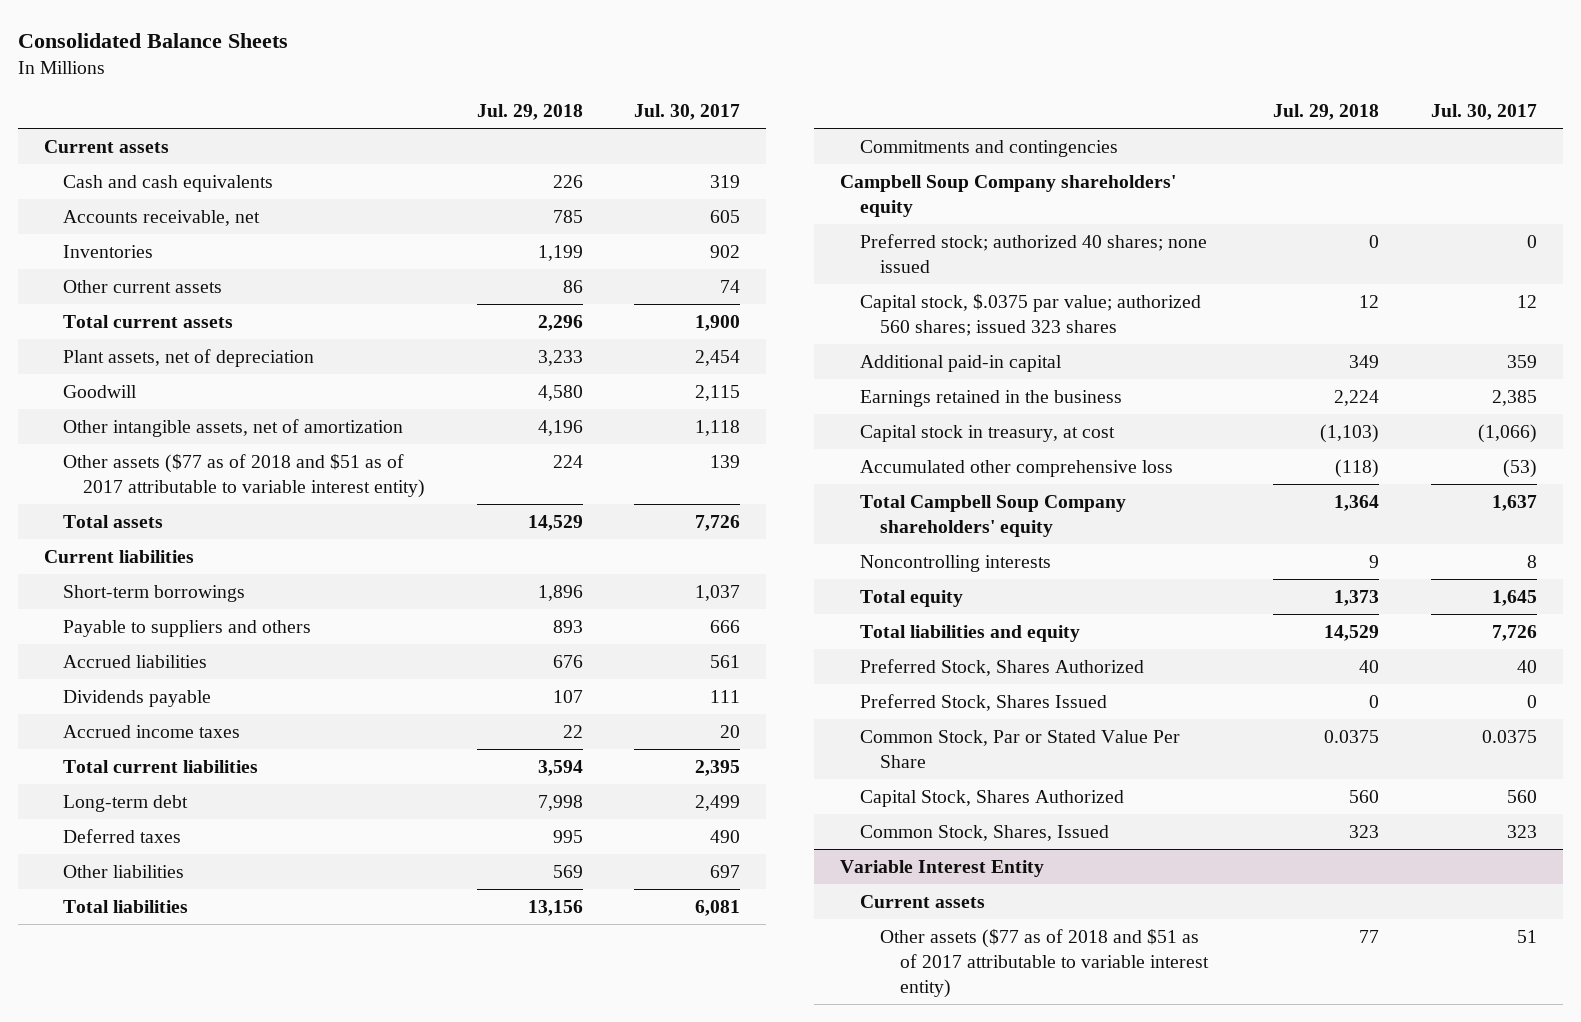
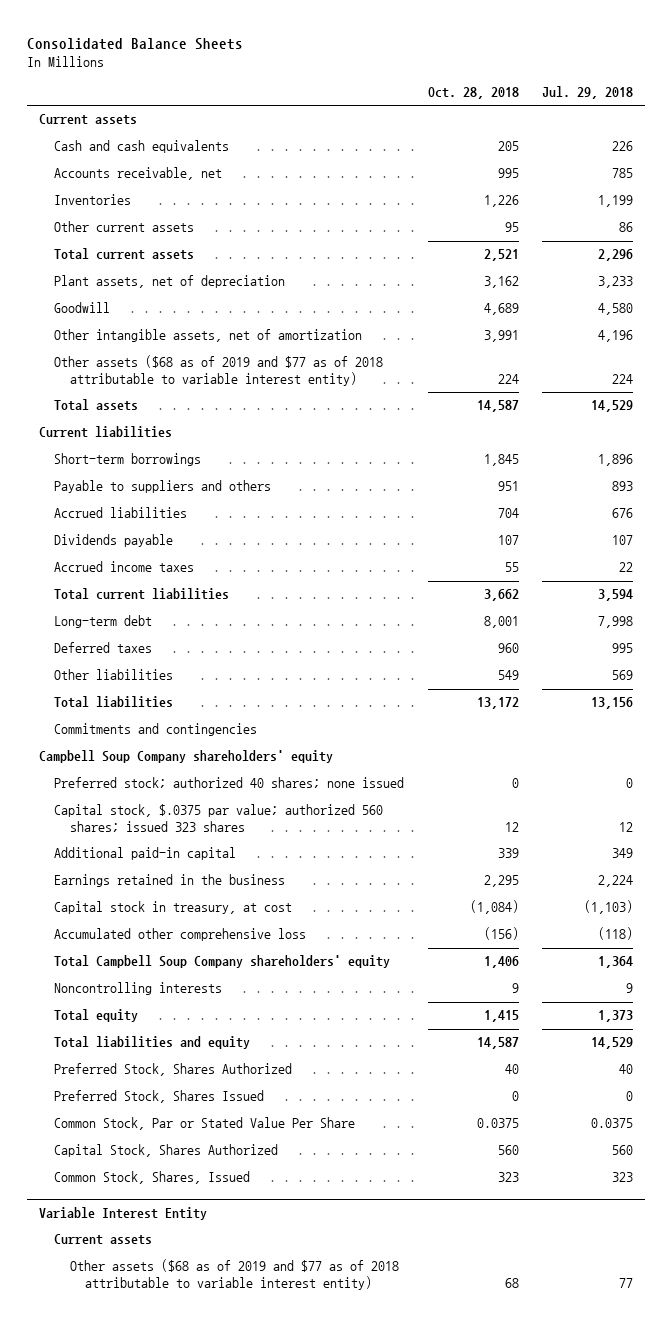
- | Jul. 29, 2018 | Jul. 30, 2017
+ | Oct. 28, 2018 | Jul. 29, 2018
- Other assets ($77 as of 2018 and $51 as of 2017 attributable to variable interest entity) | 224 | 139
+ Other assets ($68 as of 2019 and $77 as of 2018 attributable to variable interest entity) | 224 | 224
@ Variable Interest Entity
- Other assets ($77 as of 2018 and $51 as of 2017 attributable to variable interest entity) | 77 | 51
+ Other assets ($68 as of 2019 and $77 as of 2018 attributable to variable interest entity) | 68 | 77

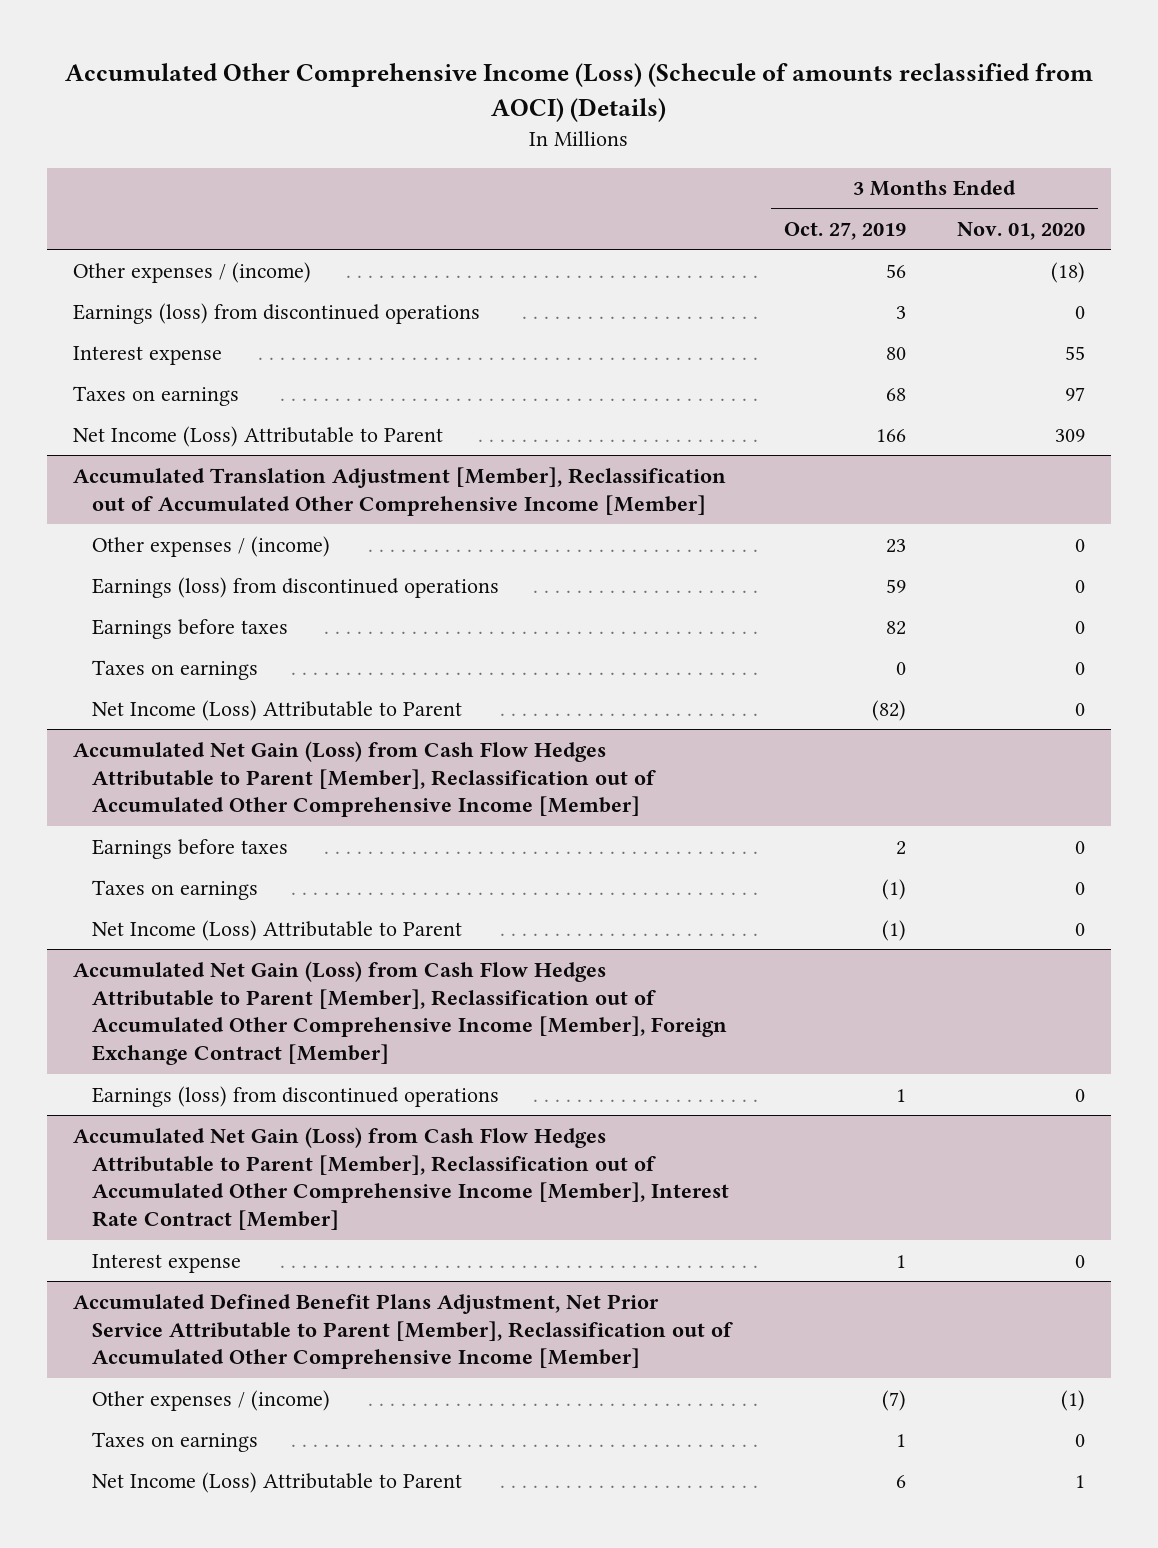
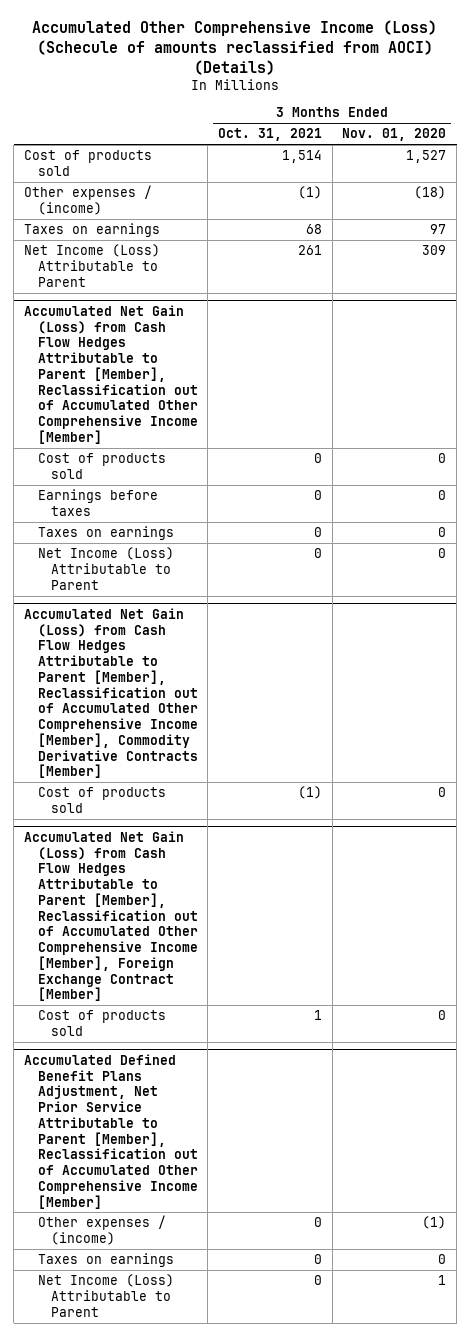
- | 3 Months Ended Oct. 27, 2019 | 3 Months Ended Nov. 01, 2020
+ | 3 Months Ended Oct. 31, 2021 | 3 Months Ended Nov. 01, 2020
+ Cost of products sold | 1,514 | 1,527
- Earnings (loss) from discontinued operations | 3 | 0
- Interest expense | 80 | 55
- Accumulated Translation Adjustment [Member], Reclassification out of Accumulated Other Comprehensive Income [Member]
- Other expenses / (income) | 23 | 0
- Earnings (loss) from discontinued operations | 59 | 0
- Earnings before taxes | 82 | 0
- Taxes on earnings | 0 | 0
- Net Income (Loss) Attributable to Parent | (82) | 0
@ Accumulated Net Gain (Loss) from Cash Flow Hedges Attributable to Parent [Member], Reclassification out of Accumulated Other Comprehensive Income [Member]
+ Cost of products sold | 0 | 0
+ Accumulated Net Gain (Loss) from Cash Flow Hedges Attributable to Parent [Member], Reclassification out of Accumulated Other Comprehensive Income [Member], Commodity Derivative Contracts [Member]
+ Cost of products sold | (1) | 0
@ Accumulated Net Gain (Loss) from Cash Flow Hedges Attributable to Parent [Member], Reclassification out of Accumulated Other Comprehensive Income [Member], Foreign Exchange Contract [Member]
- Earnings (loss) from discontinued operations | 1 | 0
- Accumulated Net Gain (Loss) from Cash Flow Hedges Attributable to Parent [Member], Reclassification out of Accumulated Other Comprehensive Income [Member], Interest Rate Contract [Member]
- Interest expense | 1 | 0
@ Accumulated Net Gain (Loss) from Cash Flow Hedges Attributable to Parent [Member], Reclassification out of Accumulated Other Comprehensive Income [Member], Foreign Exchange Contract [Member]
+ Cost of products sold | 1 | 0

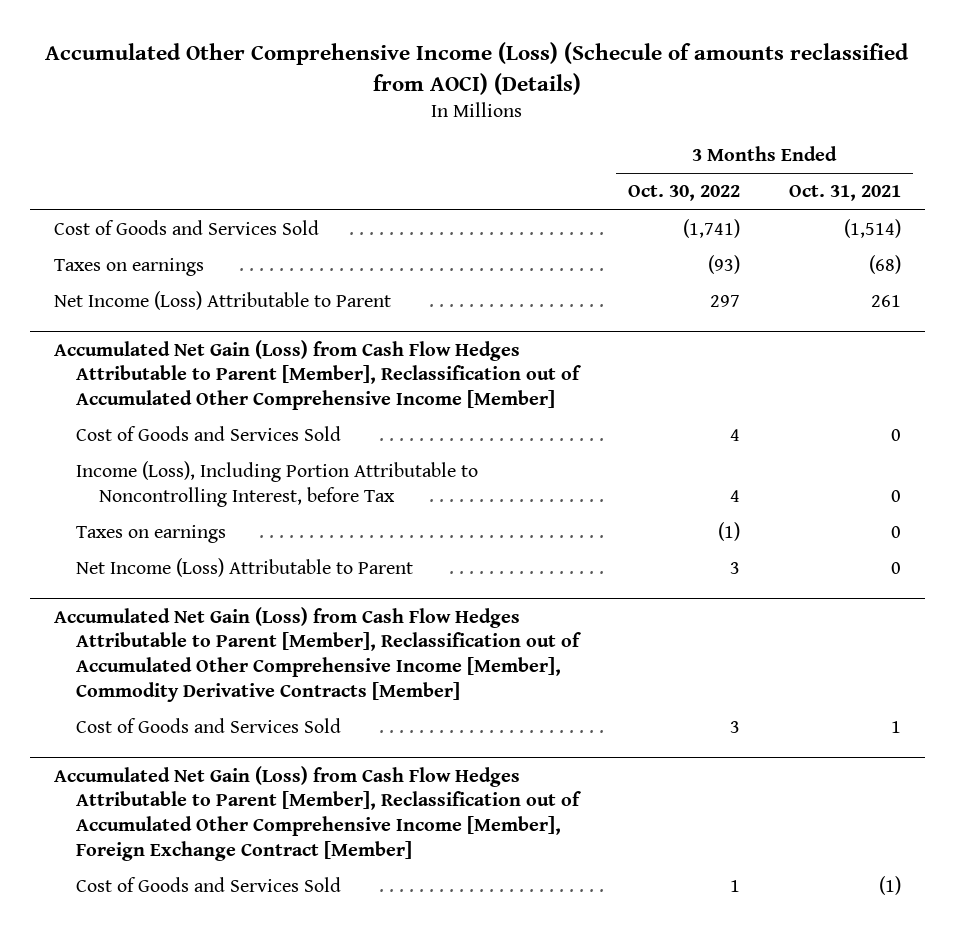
- | 3 Months Ended Oct. 31, 2021 | 3 Months Ended Nov. 01, 2020
+ | 3 Months Ended Oct. 30, 2022 | 3 Months Ended Oct. 31, 2021
- Cost of products sold | 1,514 | 1,527
- Other expenses / (income) | (1) | (18)
- Taxes on earnings | 68 | 97
+ Cost of Goods and Services Sold | (1,741) | (1,514)
+ Taxes on earnings | (93) | (68)
@ Accumulated Net Gain (Loss) from Cash Flow Hedges Attributable to Parent [Member], Reclassification out of Accumulated Other Comprehensive Income [Member]
- Cost of products sold | 0 | 0
- Earnings before taxes | 0 | 0
+ Cost of Goods and Services Sold | 4 | 0
+ Income (Loss), Including Portion Attributable to Noncontrolling Interest, before Tax | 4 | 0
@ Accumulated Net Gain (Loss) from Cash Flow Hedges Attributable to Parent [Member], Reclassification out of Accumulated Other Comprehensive Income [Member], Commodity Derivative Contracts [Member]
- Cost of products sold | (1) | 0
+ Cost of Goods and Services Sold | 3 | 1
@ Accumulated Net Gain (Loss) from Cash Flow Hedges Attributable to Parent [Member], Reclassification out of Accumulated Other Comprehensive Income [Member], Foreign Exchange Contract [Member]
- Cost of products sold | 1 | 0
- Accumulated Defined Benefit Plans Adjustment, Net Prior Service Attributable to Parent [Member], Reclassification out of Accumulated Other Comprehensive Income [Member]
- Other expenses / (income) | 0 | (1)
- Taxes on earnings | 0 | 0
- Net Income (Loss) Attributable to Parent | 0 | 1
@ Accumulated Net Gain (Loss) from Cash Flow Hedges Attributable to Parent [Member], Reclassification out of Accumulated Other Comprehensive Income [Member], Foreign Exchange Contract [Member]
+ Cost of Goods and Services Sold | 1 | (1)

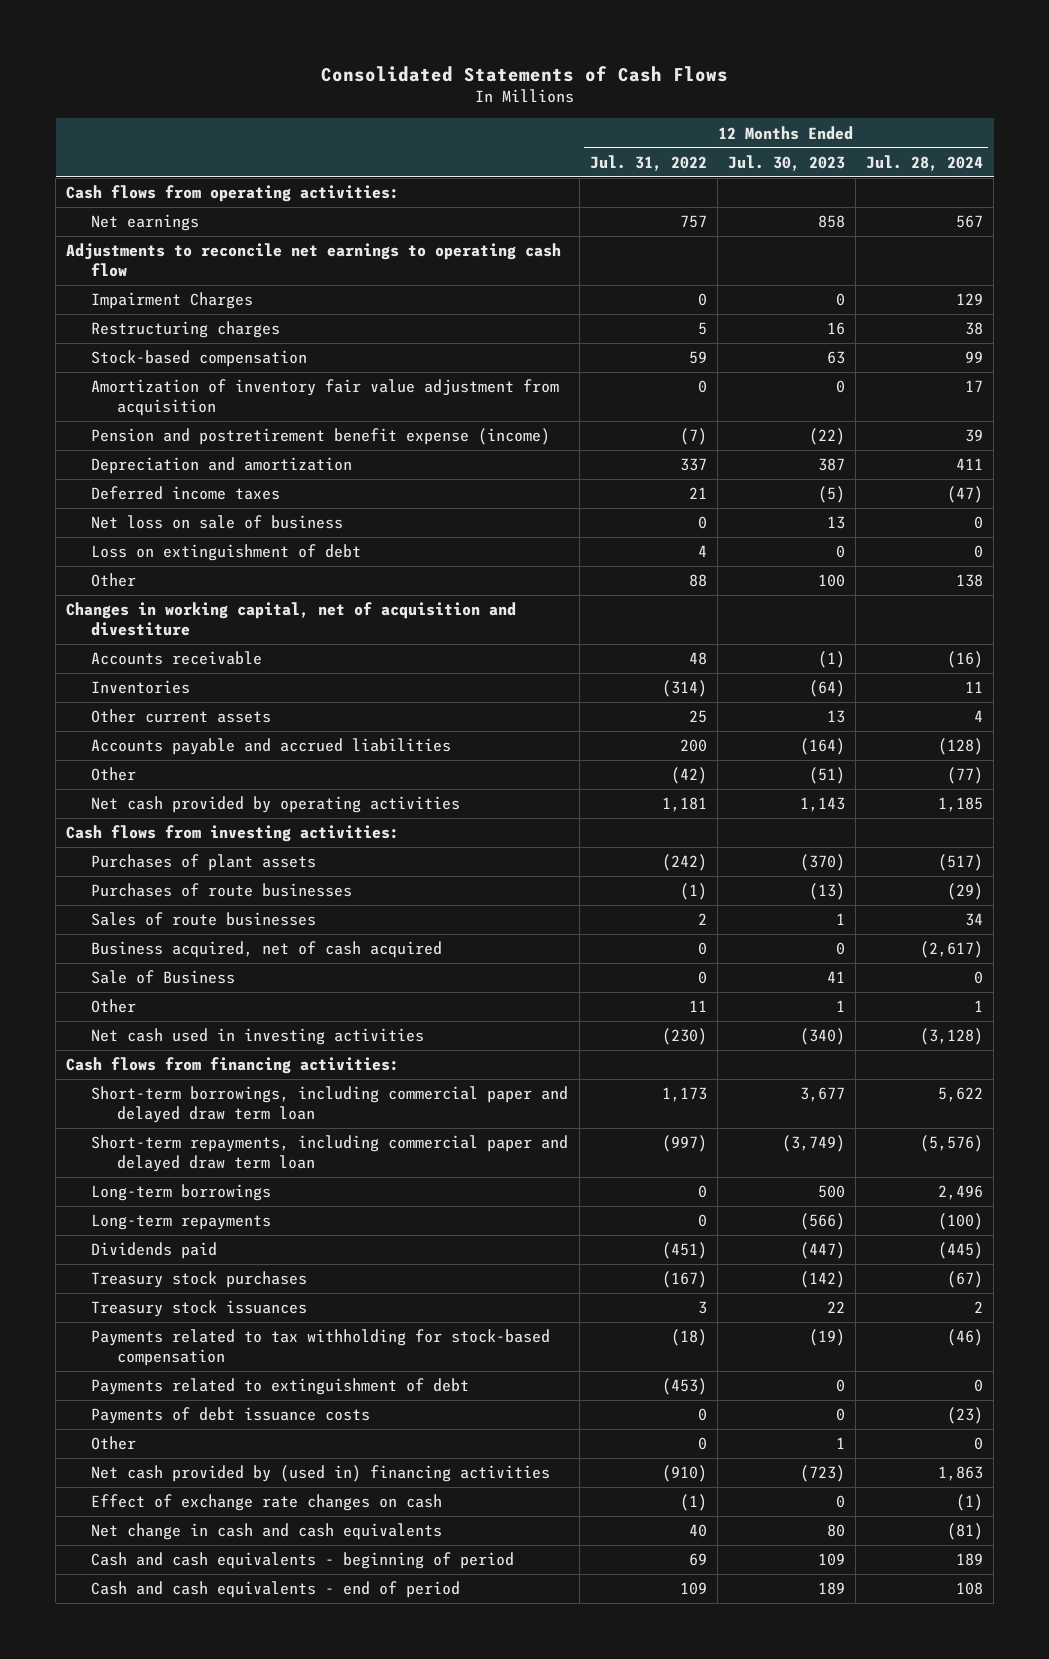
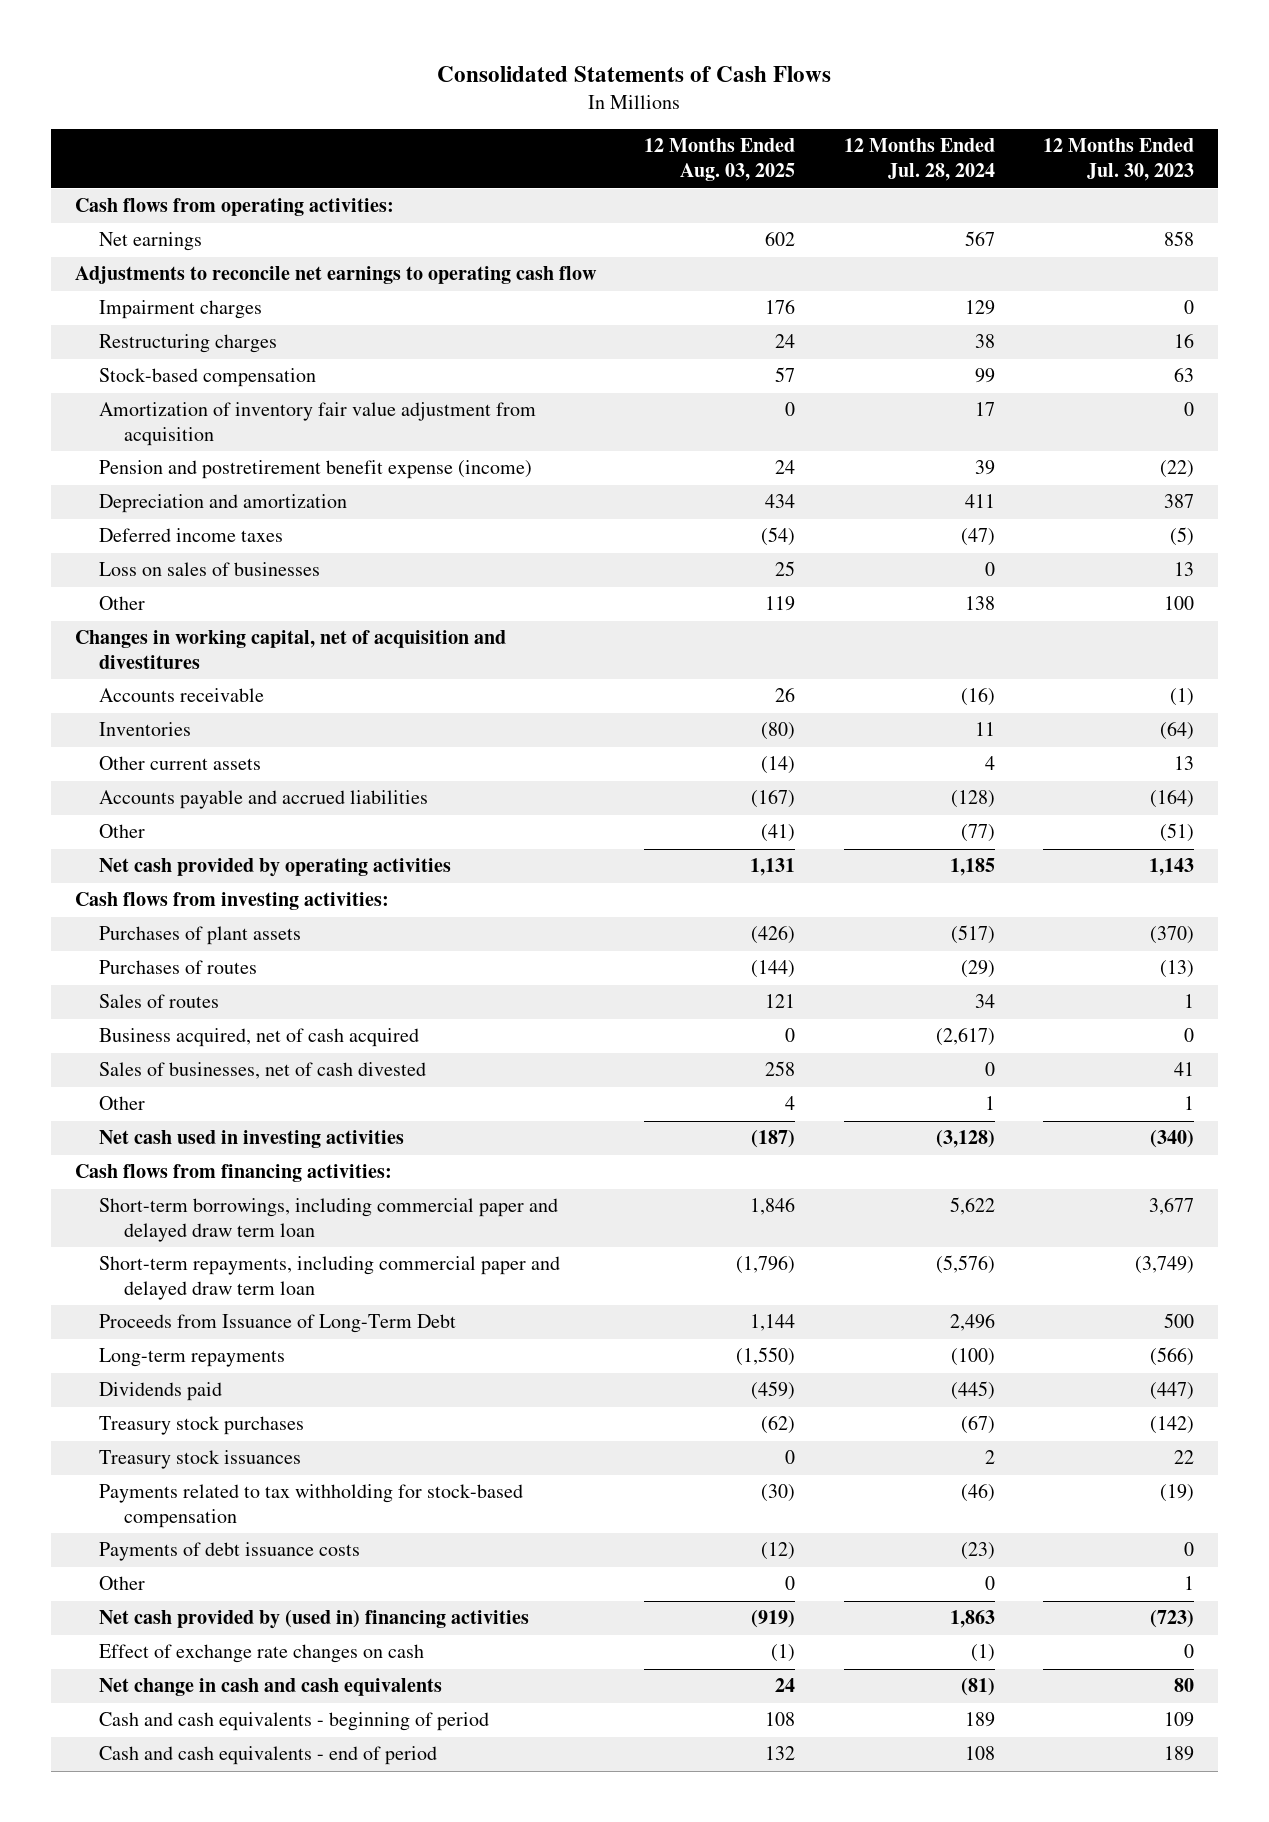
- | 12 Months Ended Jul. 31, 2022 | 12 Months Ended Jul. 30, 2023 | 12 Months Ended Jul. 28, 2024
+ | 12 Months Ended Aug. 03, 2025 | 12 Months Ended Jul. 28, 2024 | 12 Months Ended Jul. 30, 2023
- Impairment Charges | 0 | 0 | 129
+ Impairment charges | 176 | 129 | 0
- Net loss on sale of business | 0 | 13 | 0
- Loss on extinguishment of debt | 4 | 0 | 0
+ Loss on sales of businesses | 25 | 0 | 13
- Changes in working capital, net of acquisition and divestiture
+ Changes in working capital, net of acquisition and divestitures
- Purchases of route businesses | (1) | (13) | (29)
- Sales of route businesses | 2 | 1 | 34
+ Purchases of routes | (144) | (29) | (13)
+ Sales of routes | 121 | 34 | 1
- Sale of Business | 0 | 41 | 0
+ Sales of businesses, net of cash divested | 258 | 0 | 41
- Long-term borrowings | 0 | 500 | 2,496
+ Proceeds from Issuance of Long-Term Debt | 1,144 | 2,496 | 500
- Payments related to extinguishment of debt | (453) | 0 | 0

